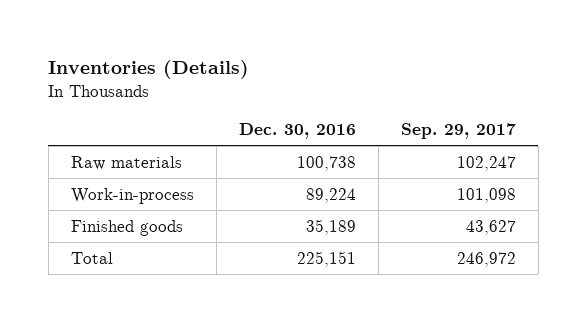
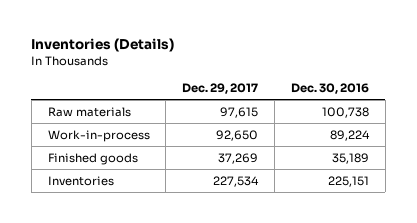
- | Dec. 30, 2016 | Sep. 29, 2017
+ | Dec. 29, 2017 | Dec. 30, 2016
- Total | 225,151 | 246,972
+ Inventories | 227,534 | 225,151

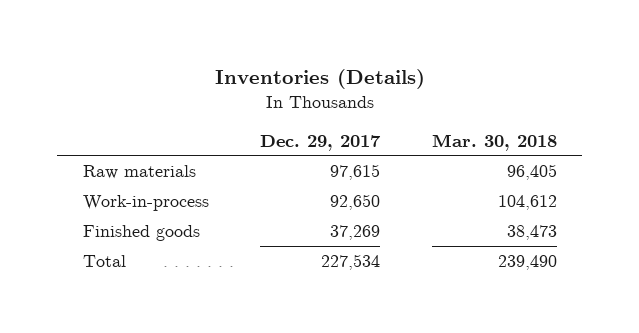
- | Dec. 29, 2017 | Dec. 30, 2016
+ | Dec. 29, 2017 | Mar. 30, 2018
- Inventories | 227,534 | 225,151
+ Total | 227,534 | 239,490

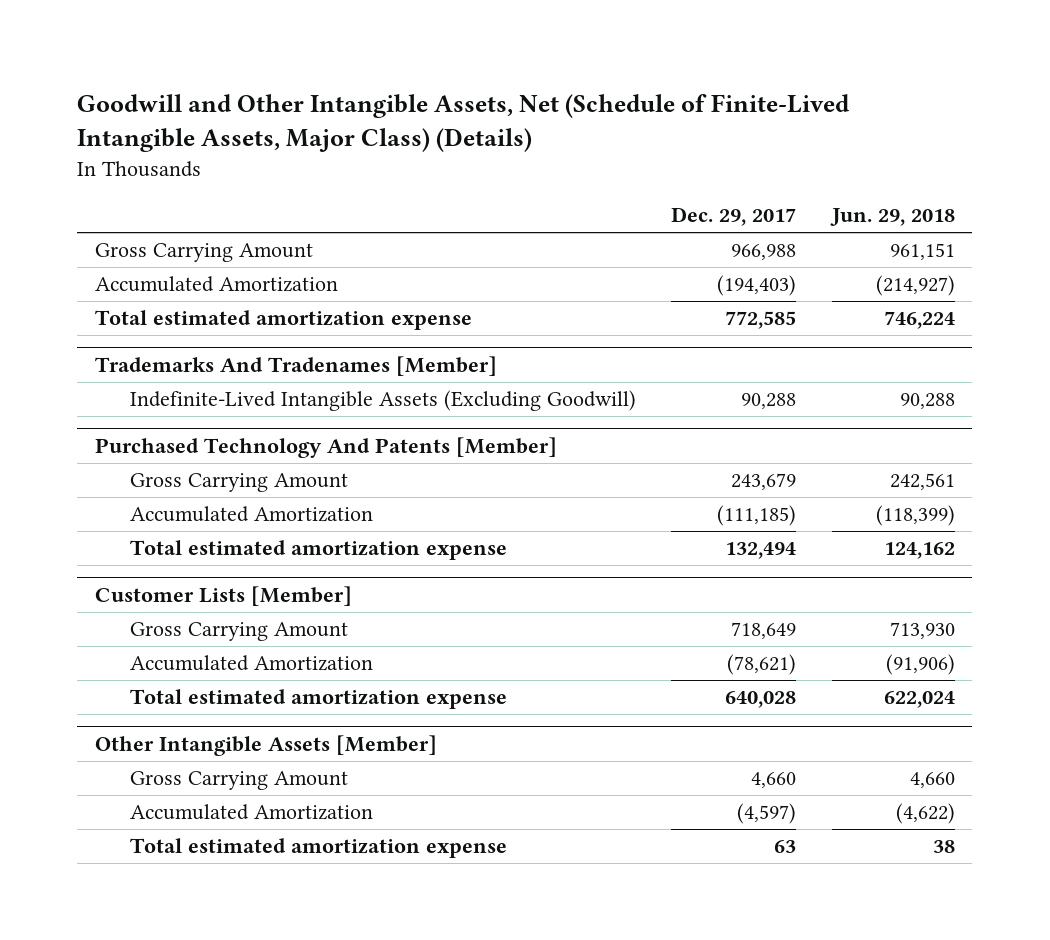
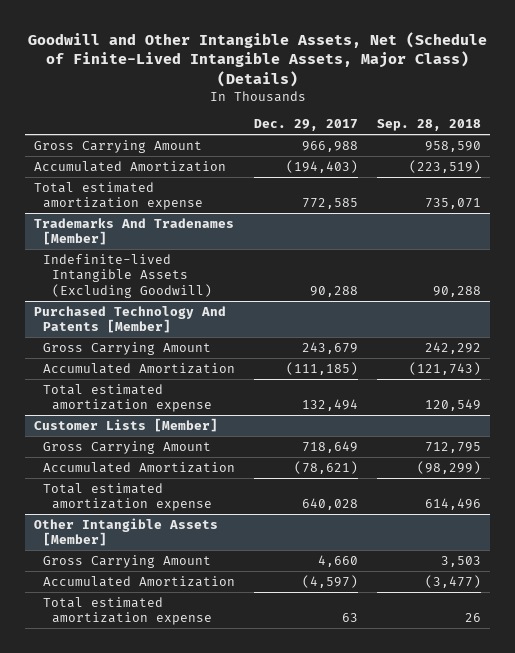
- | Dec. 29, 2017 | Jun. 29, 2018
+ | Dec. 29, 2017 | Sep. 28, 2018
@ Trademarks And Tradenames [Member]
- Indefinite-Lived Intangible Assets (Excluding Goodwill) | 90,288 | 90,288
+ Indefinite-lived Intangible Assets (Excluding Goodwill) | 90,288 | 90,288

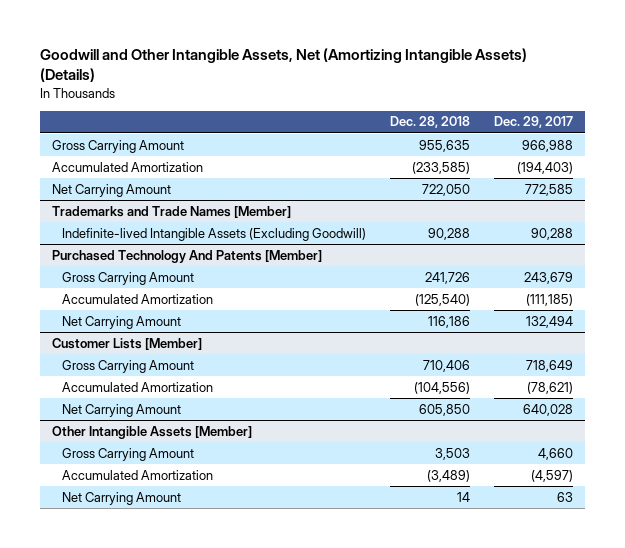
- Goodwill and Other Intangible Assets, Net (Schedule of Finite-Lived Intangible Assets, Major Class) (Details)
+ Goodwill and Other Intangible Assets, Net (Amortizing Intangible Assets) (Details)
- | Dec. 29, 2017 | Sep. 28, 2018
+ | Dec. 28, 2018 | Dec. 29, 2017
- Total estimated amortization expense | 772,585 | 735,071
- Trademarks And Tradenames [Member]
+ Net Carrying Amount | 722,050 | 772,585
+ Trademarks and Trade Names [Member]
@ Purchased Technology And Patents [Member]
- Total estimated amortization expense | 132,494 | 120,549
+ Net Carrying Amount | 116,186 | 132,494
@ Customer Lists [Member]
- Total estimated amortization expense | 640,028 | 614,496
+ Net Carrying Amount | 605,850 | 640,028
@ Other Intangible Assets [Member]
- Total estimated amortization expense | 63 | 26
+ Net Carrying Amount | 14 | 63

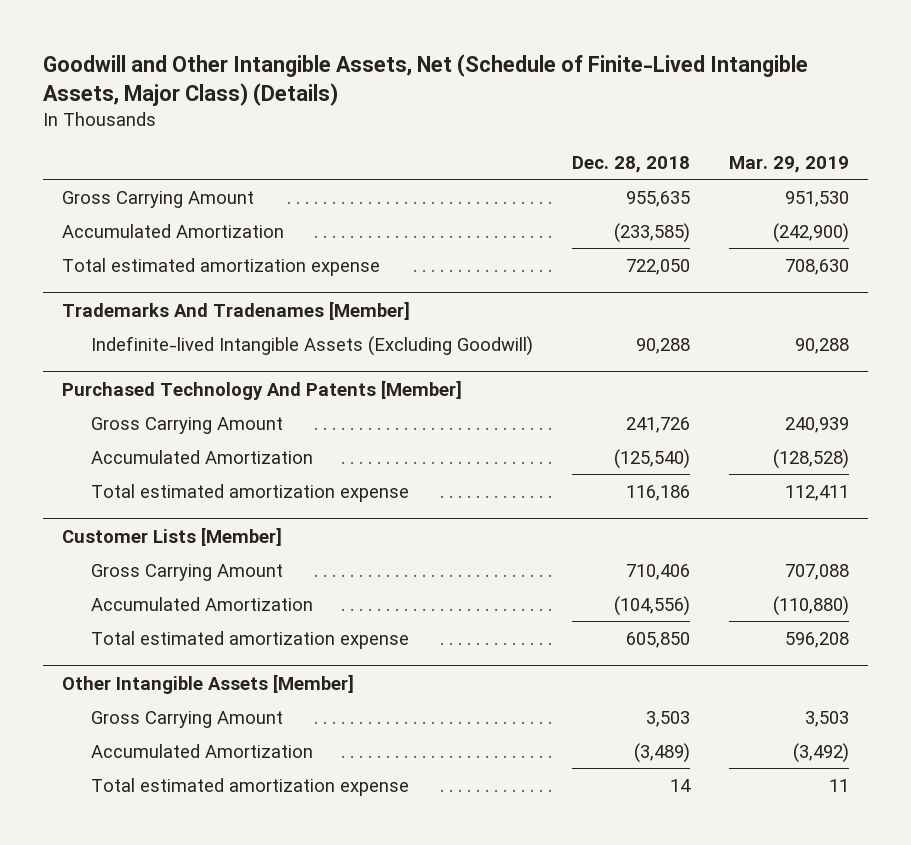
- Goodwill and Other Intangible Assets, Net (Amortizing Intangible Assets) (Details)
+ Goodwill and Other Intangible Assets, Net (Schedule of Finite-Lived Intangible Assets, Major Class) (Details)
- | Dec. 28, 2018 | Dec. 29, 2017
+ | Dec. 28, 2018 | Mar. 29, 2019
- Net Carrying Amount | 722,050 | 772,585
- Trademarks and Trade Names [Member]
+ Total estimated amortization expense | 722,050 | 708,630
+ Trademarks And Tradenames [Member]
@ Purchased Technology And Patents [Member]
- Net Carrying Amount | 116,186 | 132,494
+ Total estimated amortization expense | 116,186 | 112,411
@ Customer Lists [Member]
- Net Carrying Amount | 605,850 | 640,028
+ Total estimated amortization expense | 605,850 | 596,208
@ Other Intangible Assets [Member]
- Net Carrying Amount | 14 | 63
+ Total estimated amortization expense | 14 | 11

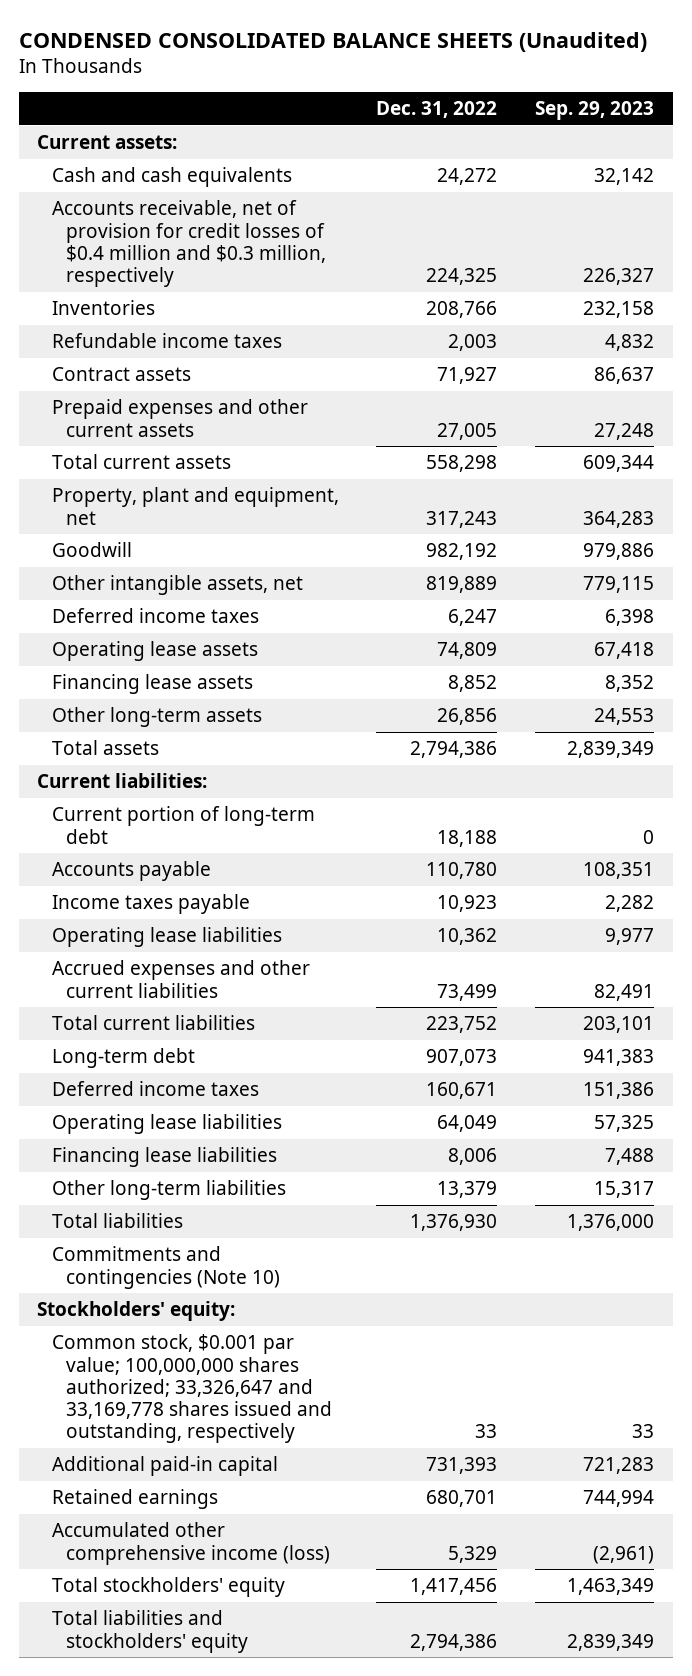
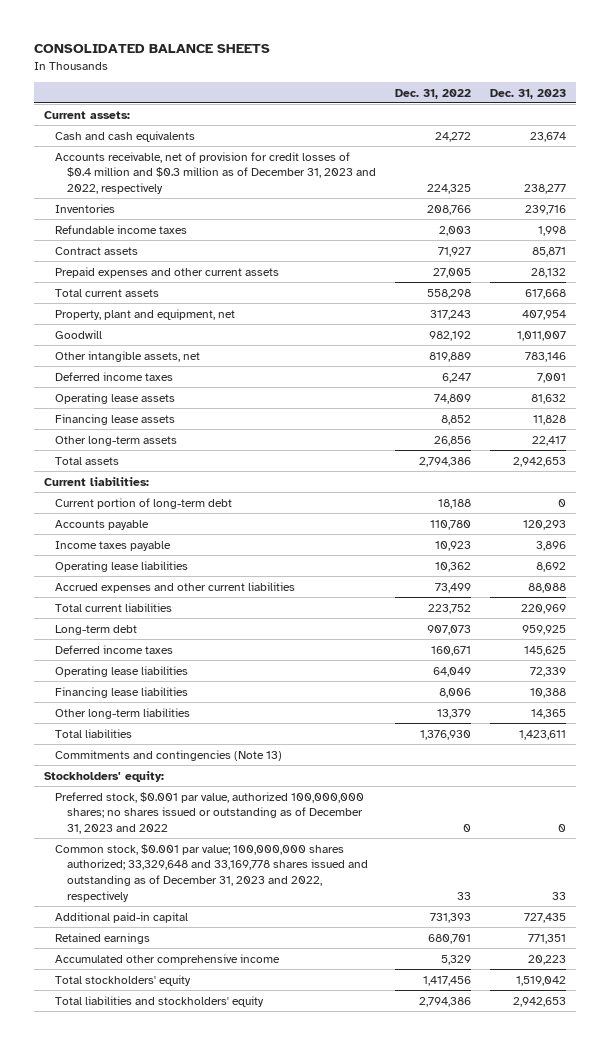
- CONDENSED CONSOLIDATED BALANCE SHEETS (Unaudited)
+ CONSOLIDATED BALANCE SHEETS
- | Dec. 31, 2022 | Sep. 29, 2023
+ | Dec. 31, 2022 | Dec. 31, 2023
- Accounts receivable, net of provision for credit losses of $0.4 million and $0.3 million, respectively | 224,325 | 226,327
+ Accounts receivable, net of provision for credit losses of $0.4 million and $0.3 million as of December 31, 2023 and 2022, respectively | 224,325 | 238,277
- Commitments and contingencies (Note 10)
+ Commitments and contingencies (Note 13)
- Common stock, $0.001 par value; 100,000,000 shares authorized; 33,326,647 and 33,169,778 shares issued and outstanding, respectively | 33 | 33
+ Preferred stock, $0.001 par value, authorized 100,000,000 shares; no shares issued or outstanding as of December 31, 2023 and 2022 | 0 | 0
+ Common stock, $0.001 par value; 100,000,000 shares authorized; 33,329,648 and 33,169,778 shares issued and outstanding as of December 31, 2023 and 2022, respectively | 33 | 33
- Accumulated other comprehensive income (loss) | 5,329 | (2,961)
+ Accumulated other comprehensive income | 5,329 | 20,223

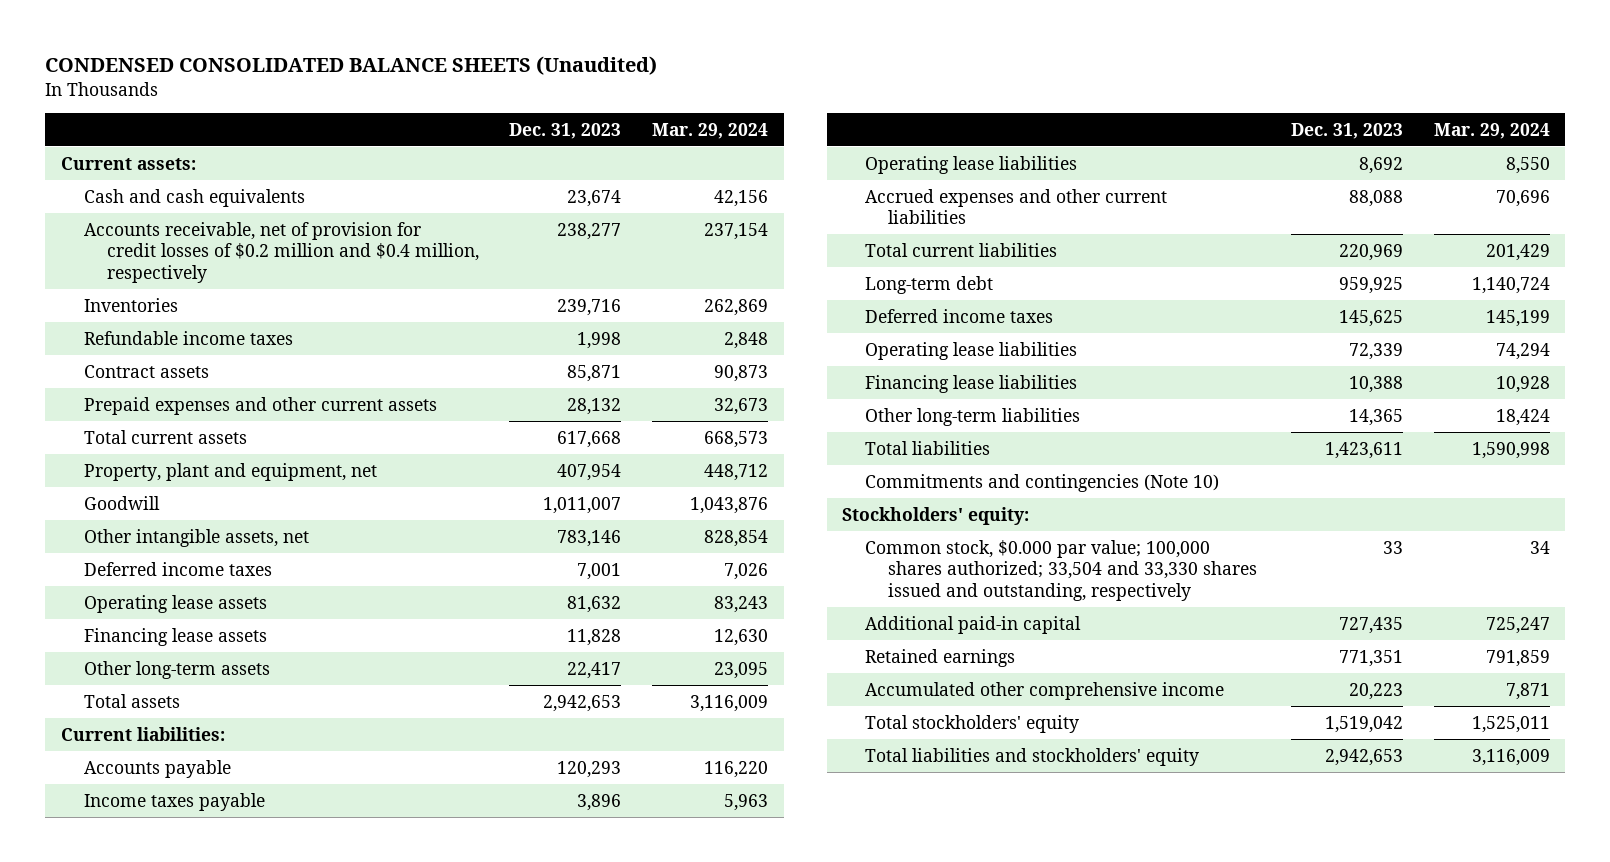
- CONSOLIDATED BALANCE SHEETS
+ CONDENSED CONSOLIDATED BALANCE SHEETS (Unaudited)
- | Dec. 31, 2022 | Dec. 31, 2023
+ | Dec. 31, 2023 | Mar. 29, 2024
- Accounts receivable, net of provision for credit losses of $0.4 million and $0.3 million as of December 31, 2023 and 2022, respectively | 224,325 | 238,277
+ Accounts receivable, net of provision for credit losses of $0.2 million and $0.4 million, respectively | 238,277 | 237,154
- Current portion of long-term debt | 18,188 | 0
- Commitments and contingencies (Note 13)
+ Commitments and contingencies (Note 10)
- Preferred stock, $0.001 par value, authorized 100,000,000 shares; no shares issued or outstanding as of December 31, 2023 and 2022 | 0 | 0
- Common stock, $0.001 par value; 100,000,000 shares authorized; 33,329,648 and 33,169,778 shares issued and outstanding as of December 31, 2023 and 2022, respectively | 33 | 33
+ Common stock, $0.000 par value; 100,000 shares authorized; 33,504 and 33,330 shares issued and outstanding, respectively | 33 | 34

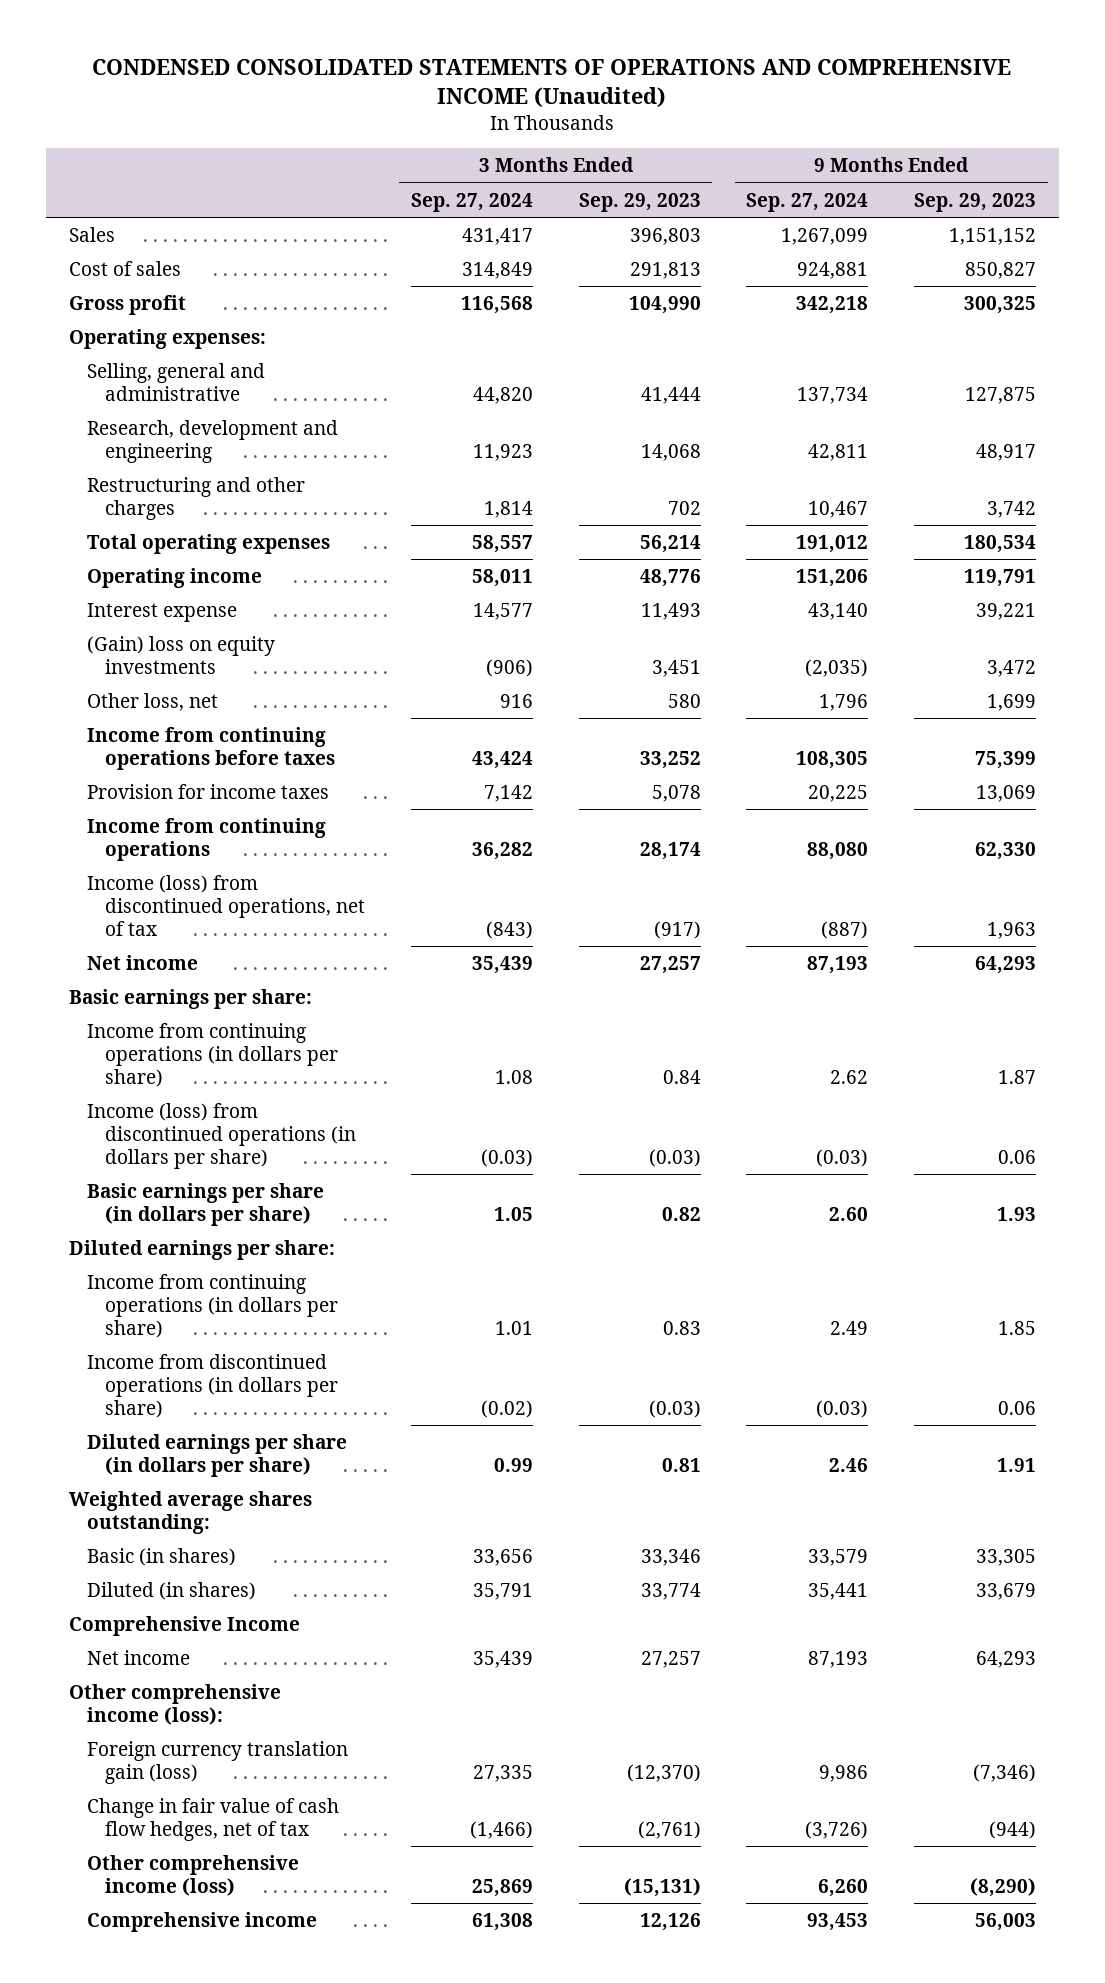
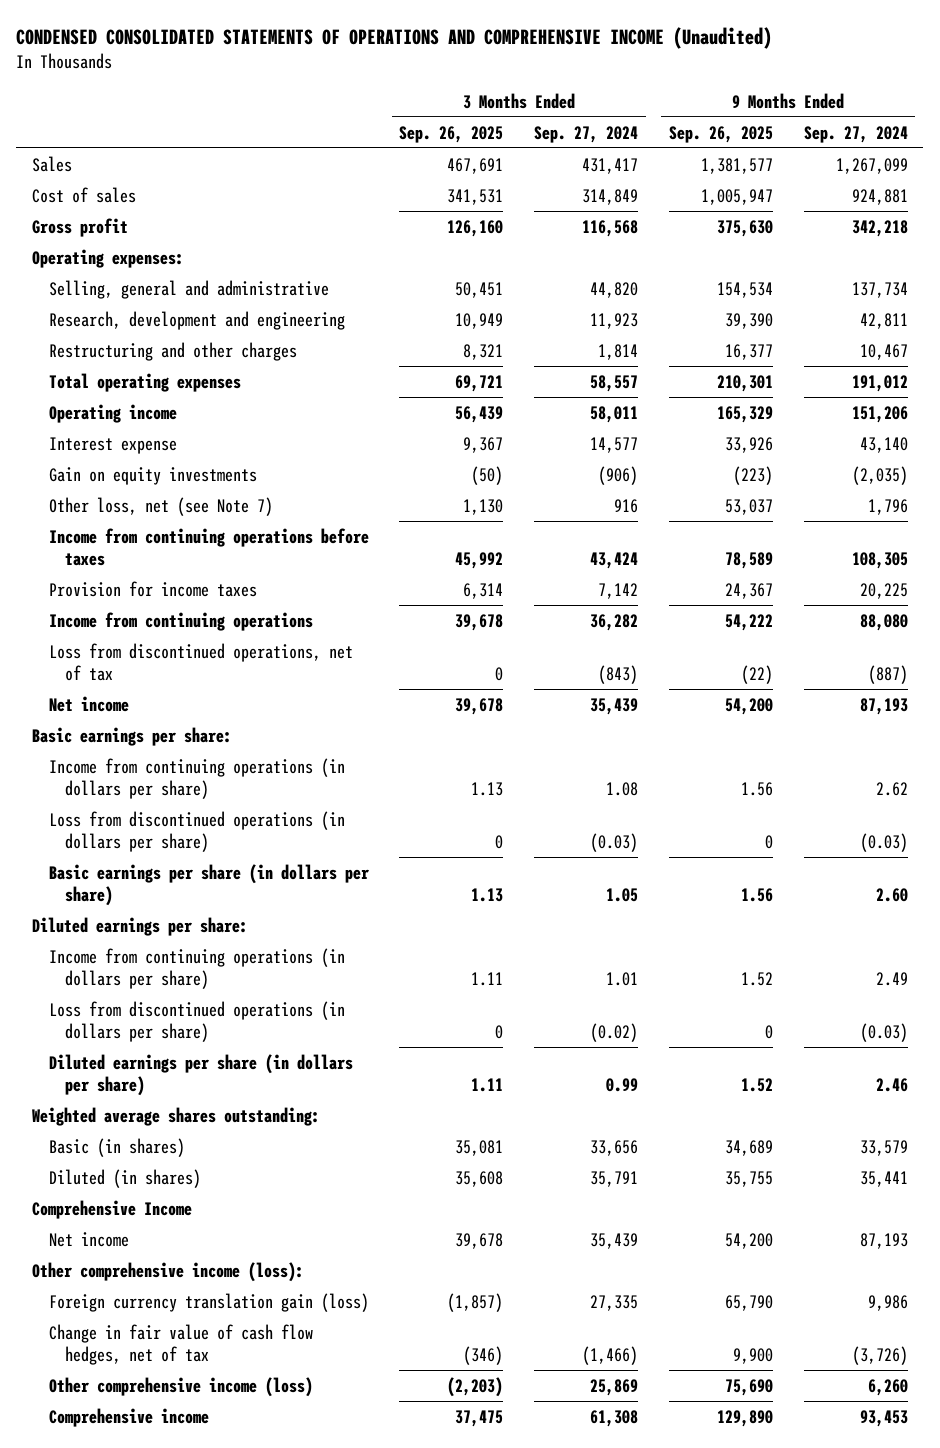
- | 3 Months Ended Sep. 27, 2024 | 3 Months Ended Sep. 29, 2023 | 9 Months Ended Sep. 27, 2024 | 9 Months Ended Sep. 29, 2023
+ | 3 Months Ended Sep. 26, 2025 | 3 Months Ended Sep. 27, 2024 | 9 Months Ended Sep. 26, 2025 | 9 Months Ended Sep. 27, 2024
- (Gain) loss on equity investments | (906) | 3,451 | (2,035) | 3,472
- Other loss, net | 916 | 580 | 1,796 | 1,699
+ Gain on equity investments | (50) | (906) | (223) | (2,035)
+ Other loss, net (see Note 7) | 1,130 | 916 | 53,037 | 1,796
- Income (loss) from discontinued operations, net of tax | (843) | (917) | (887) | 1,963
+ Loss from discontinued operations, net of tax | 0 | (843) | (22) | (887)
- Income (loss) from discontinued operations (in dollars per share) | (0.03) | (0.03) | (0.03) | 0.06
+ Loss from discontinued operations (in dollars per share) | 0 | (0.03) | 0 | (0.03)
- Income from discontinued operations (in dollars per share) | (0.02) | (0.03) | (0.03) | 0.06
+ Loss from discontinued operations (in dollars per share) | 0 | (0.02) | 0 | (0.03)

